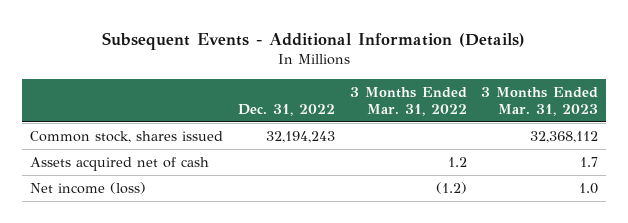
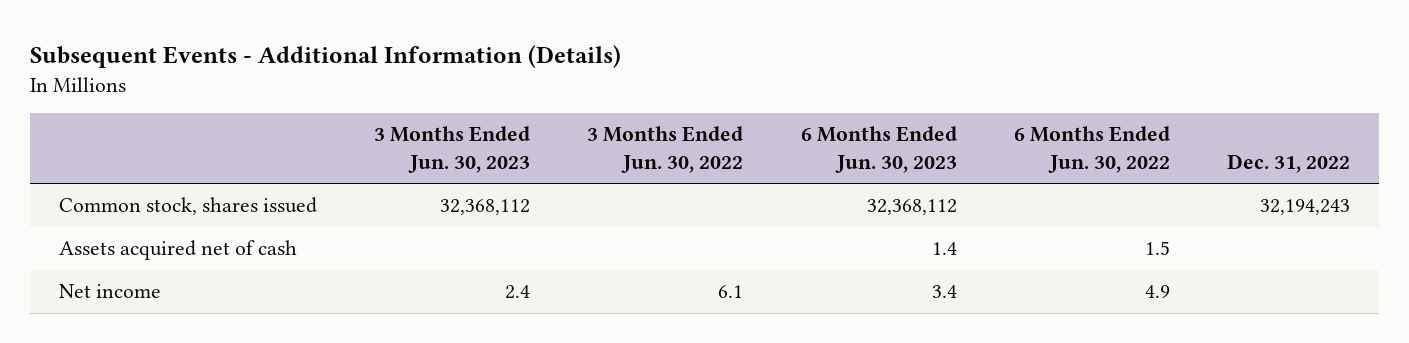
- | Dec. 31, 2022 | 3 Months Ended Mar. 31, 2022 | 3 Months Ended Mar. 31, 2023
+ | 3 Months Ended Jun. 30, 2023 | 3 Months Ended Jun. 30, 2022 | 6 Months Ended Jun. 30, 2023 | 6 Months Ended Jun. 30, 2022 | Dec. 31, 2022
- Net income (loss) | | (1.2) | 1.0
+ Net income | 2.4 | 6.1 | 3.4 | 4.9 |

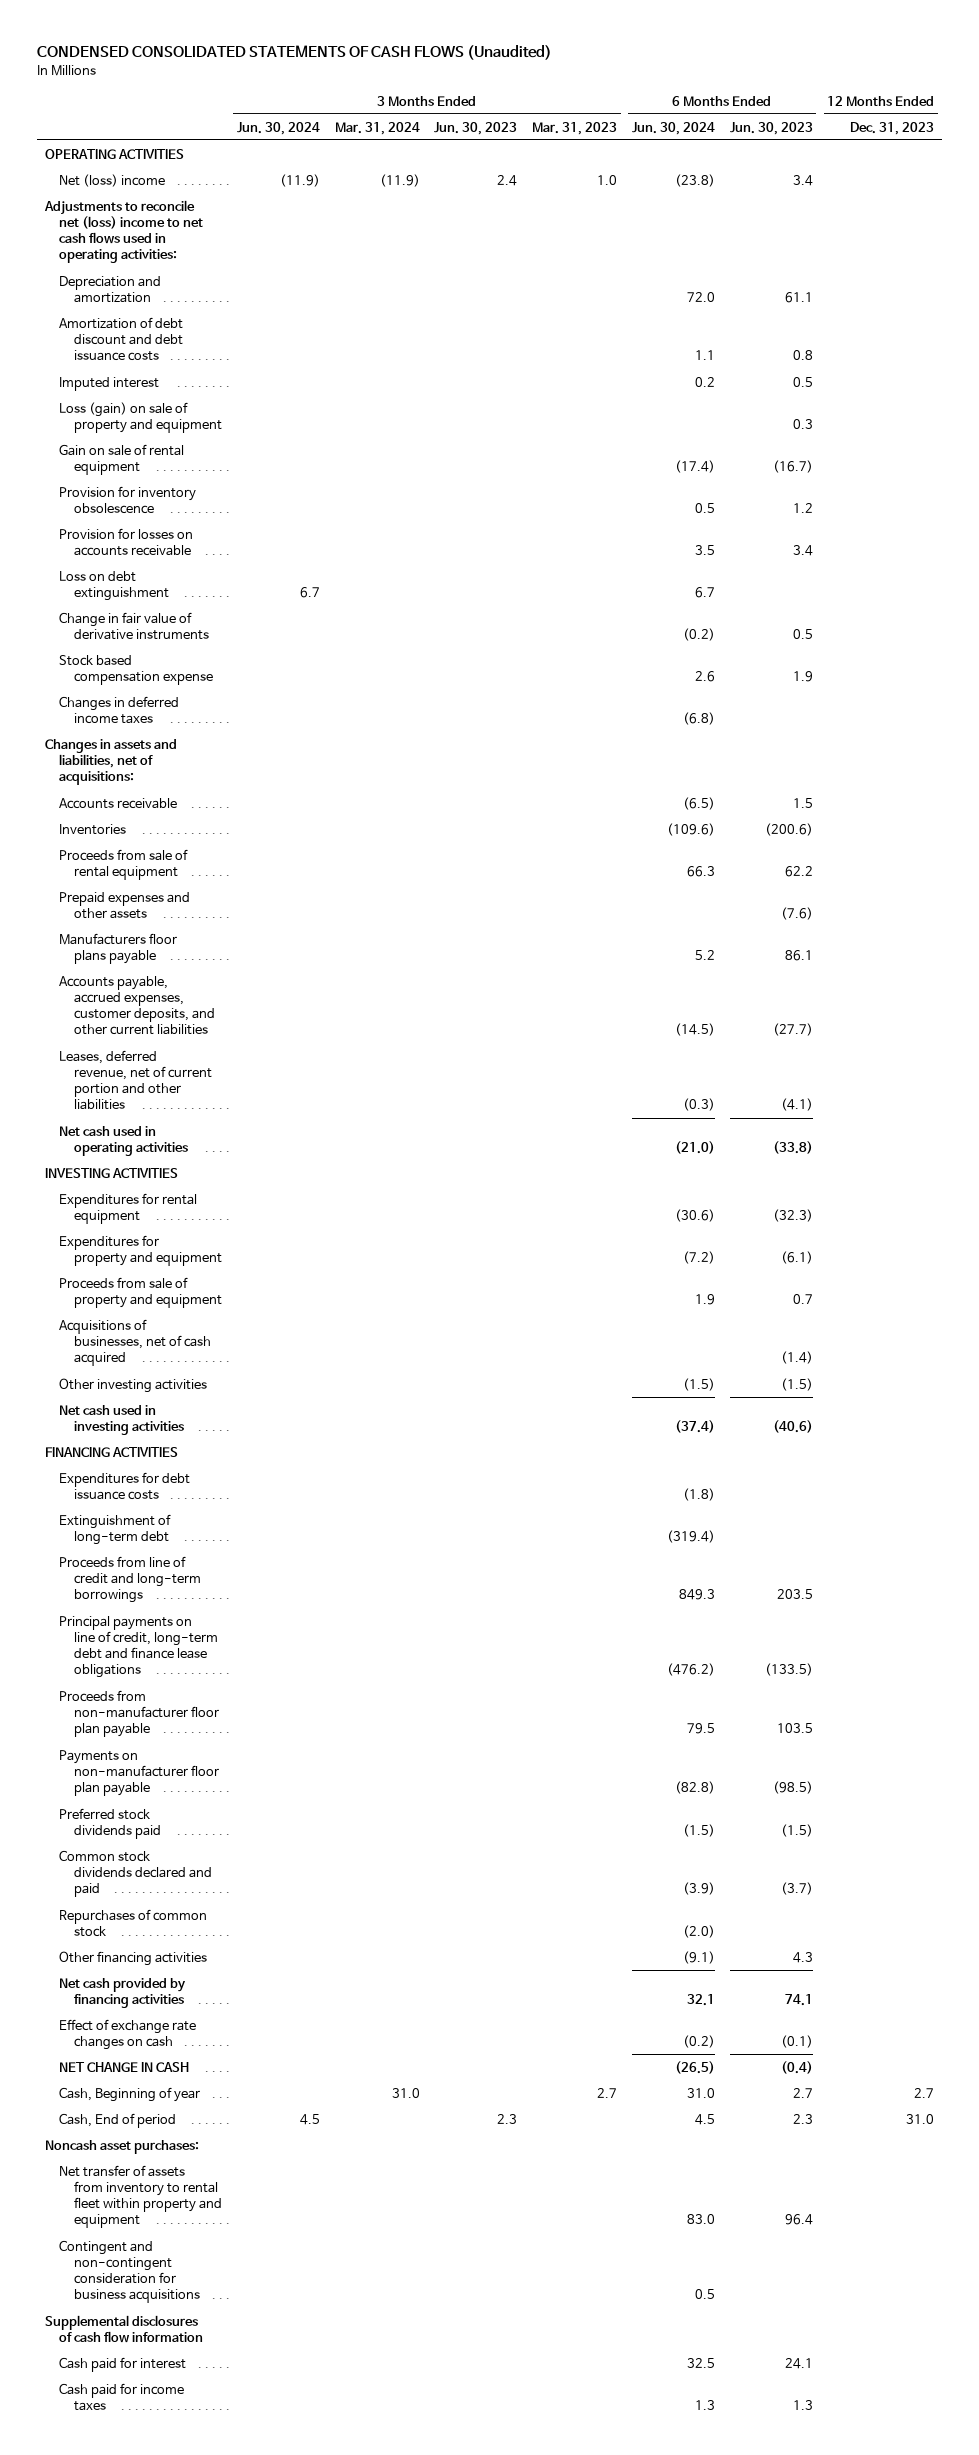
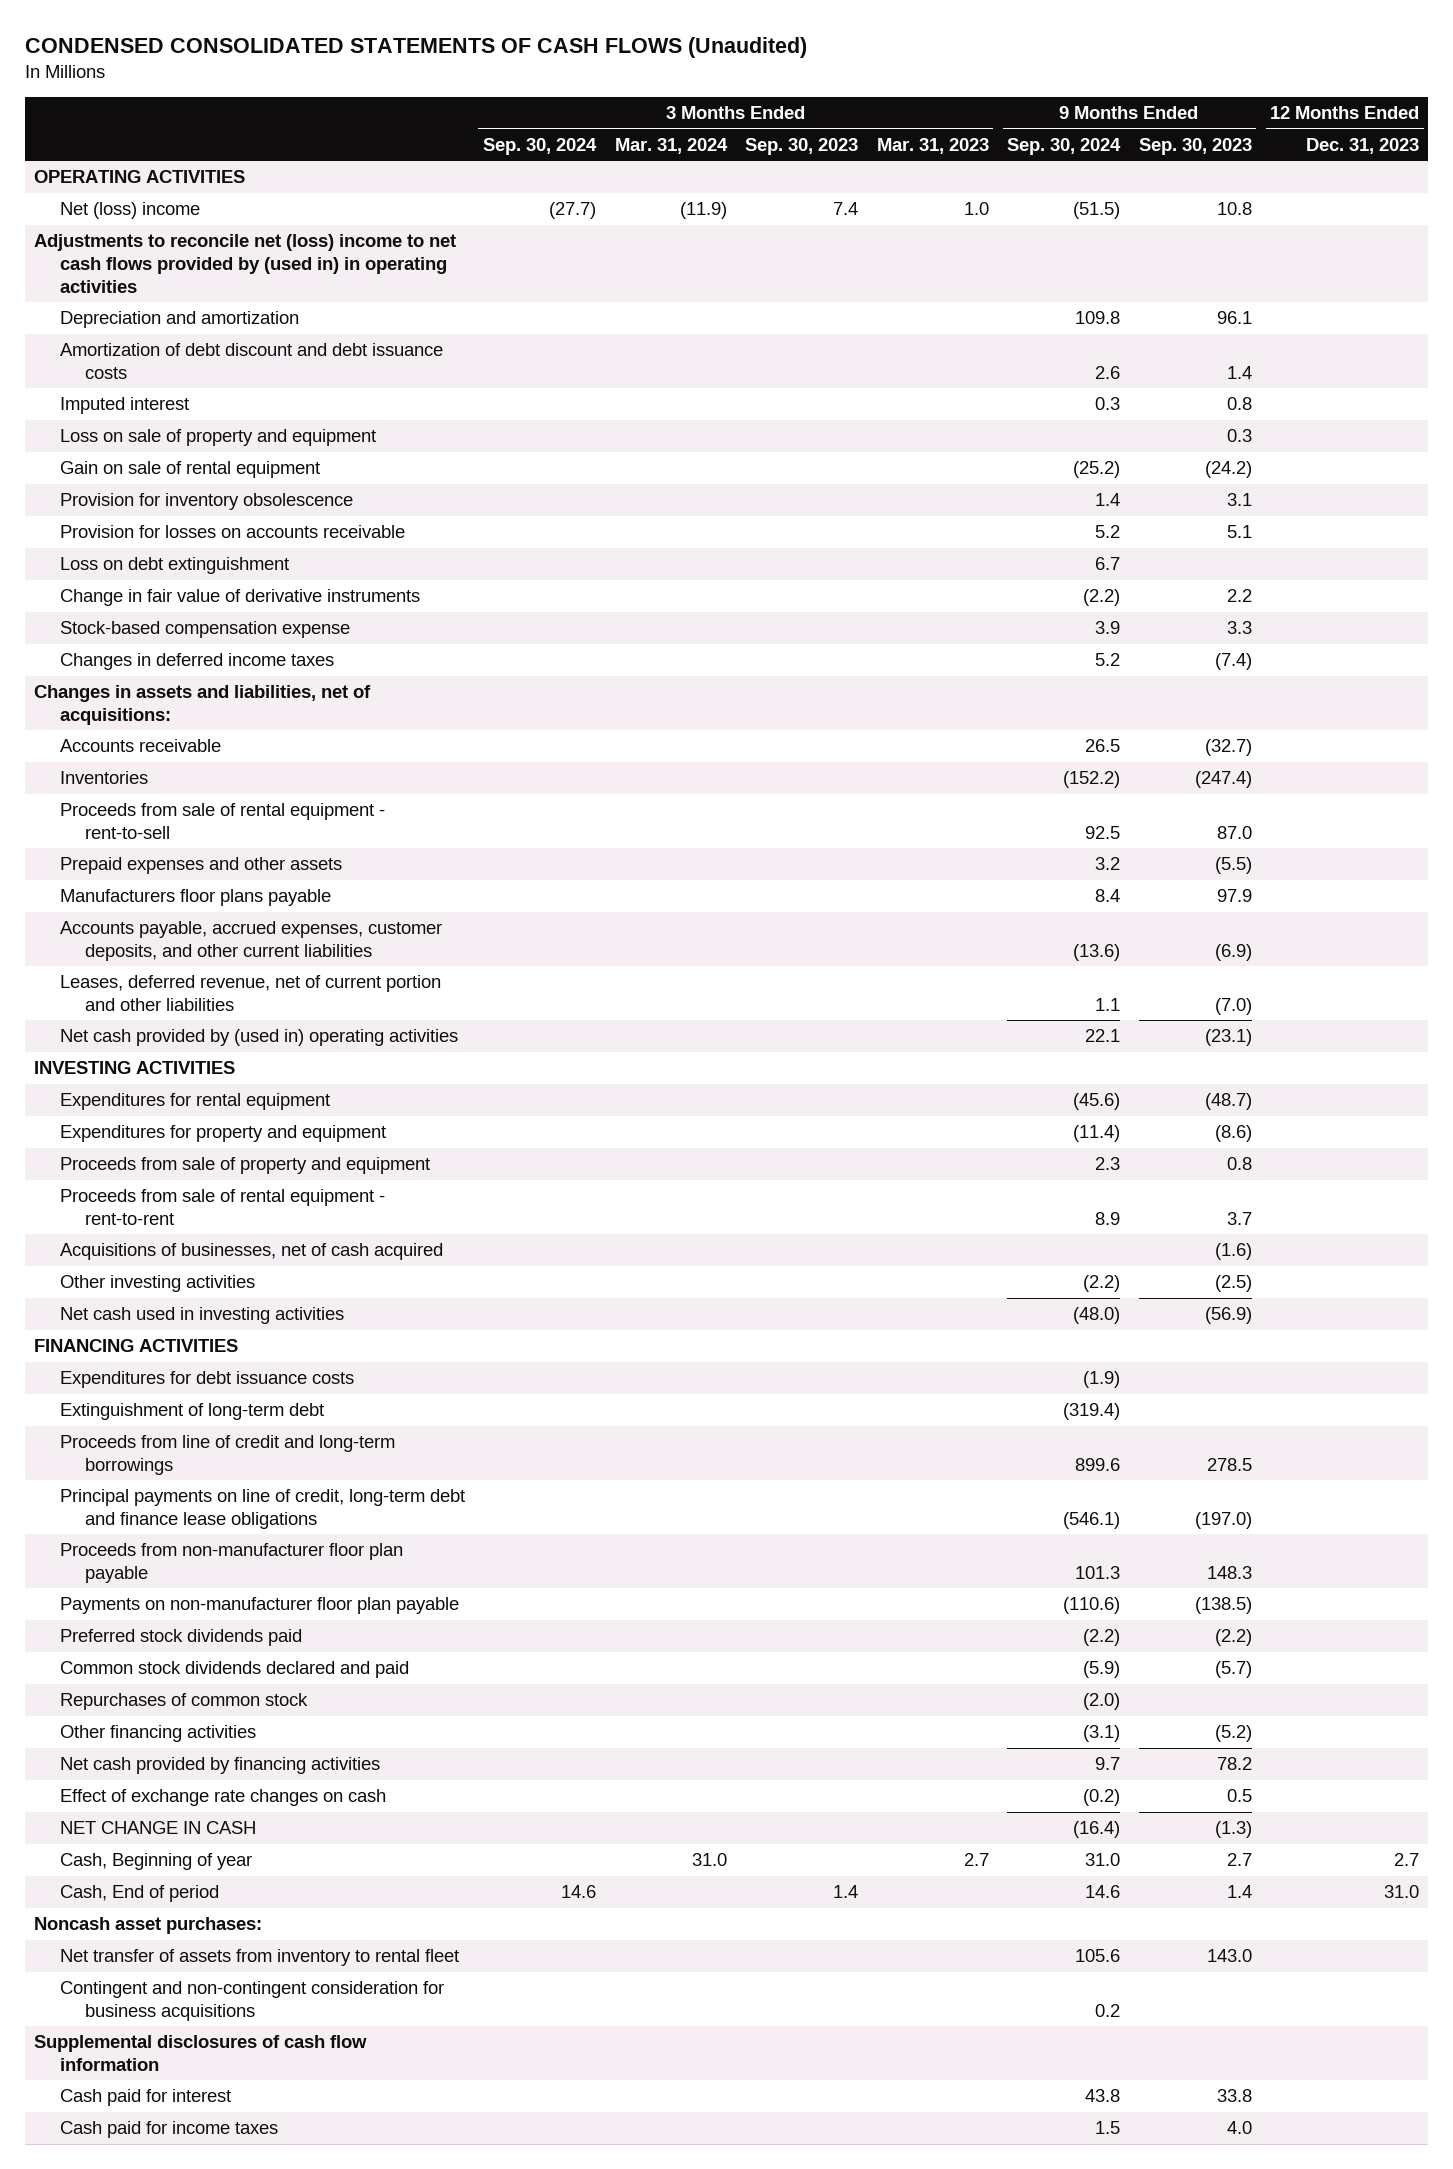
- | 3 Months Ended Jun. 30, 2024 | 3 Months Ended Mar. 31, 2024 | 3 Months Ended Jun. 30, 2023 | 3 Months Ended Mar. 31, 2023 | 6 Months Ended Jun. 30, 2024 | 6 Months Ended Jun. 30, 2023 | 12 Months Ended Dec. 31, 2023
+ | 3 Months Ended Sep. 30, 2024 | 3 Months Ended Mar. 31, 2024 | 3 Months Ended Sep. 30, 2023 | 3 Months Ended Mar. 31, 2023 | 9 Months Ended Sep. 30, 2024 | 9 Months Ended Sep. 30, 2023 | 12 Months Ended Dec. 31, 2023
- Adjustments to reconcile net (loss) income to net cash flows used in operating activities:
+ Adjustments to reconcile net (loss) income to net cash flows provided by (used in) in operating activities
- Loss (gain) on sale of property and equipment | | | | | | 0.3 |
+ Loss on sale of property and equipment | | | | | | 0.3 |
- Stock based compensation expense | | | | | 2.6 | 1.9 |
+ Stock-based compensation expense | | | | | 3.9 | 3.3 |
- Proceeds from sale of rental equipment | | | | | 66.3 | 62.2 |
+ Proceeds from sale of rental equipment - rent-to-sell | | | | | 92.5 | 87.0 |
- Net cash used in operating activities | | | | | (21.0) | (33.8) |
+ Net cash provided by (used in) operating activities | | | | | 22.1 | (23.1) |
+ Proceeds from sale of rental equipment - rent-to-rent | | | | | 8.9 | 3.7 |
- Net transfer of assets from inventory to rental fleet within property and equipment | | | | | 83.0 | 96.4 |
+ Net transfer of assets from inventory to rental fleet | | | | | 105.6 | 143.0 |

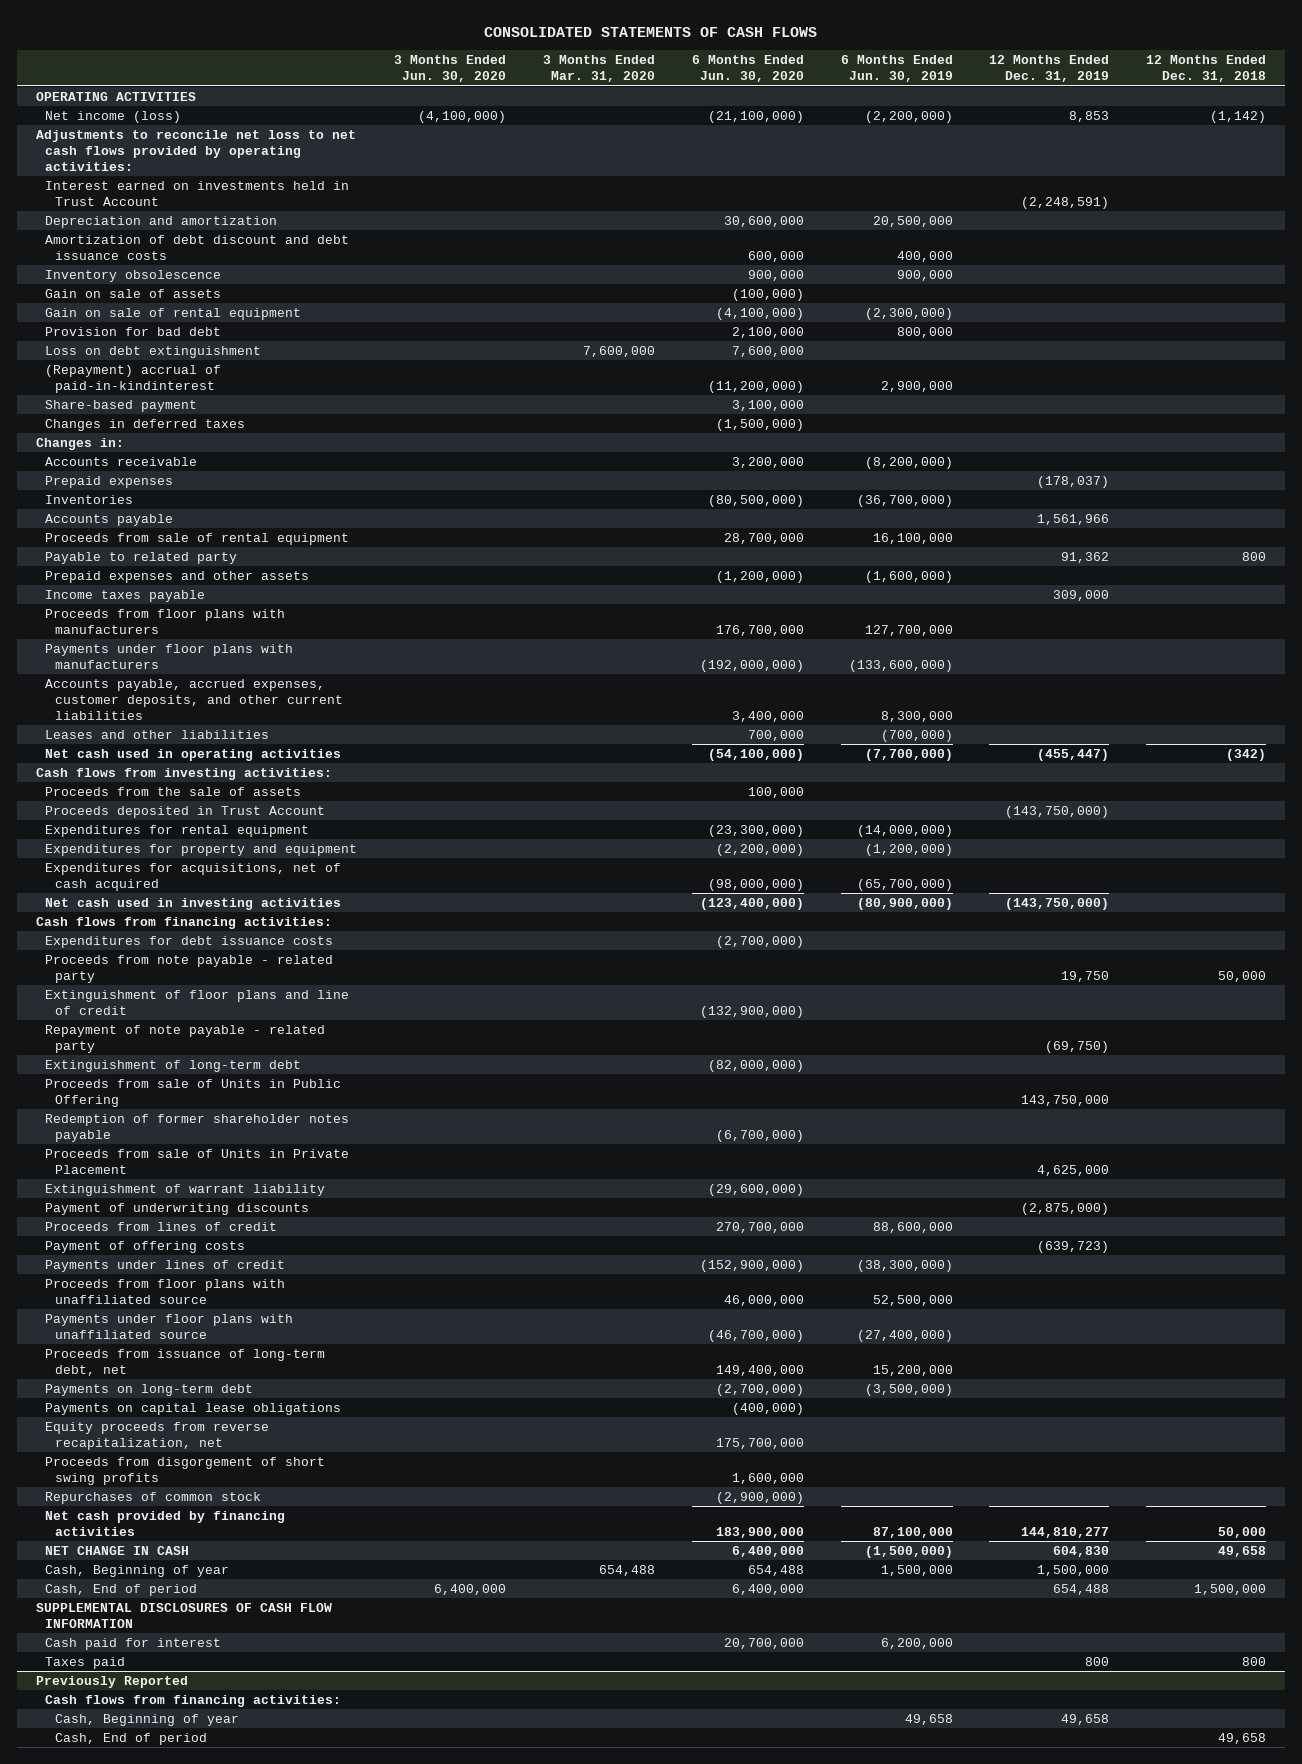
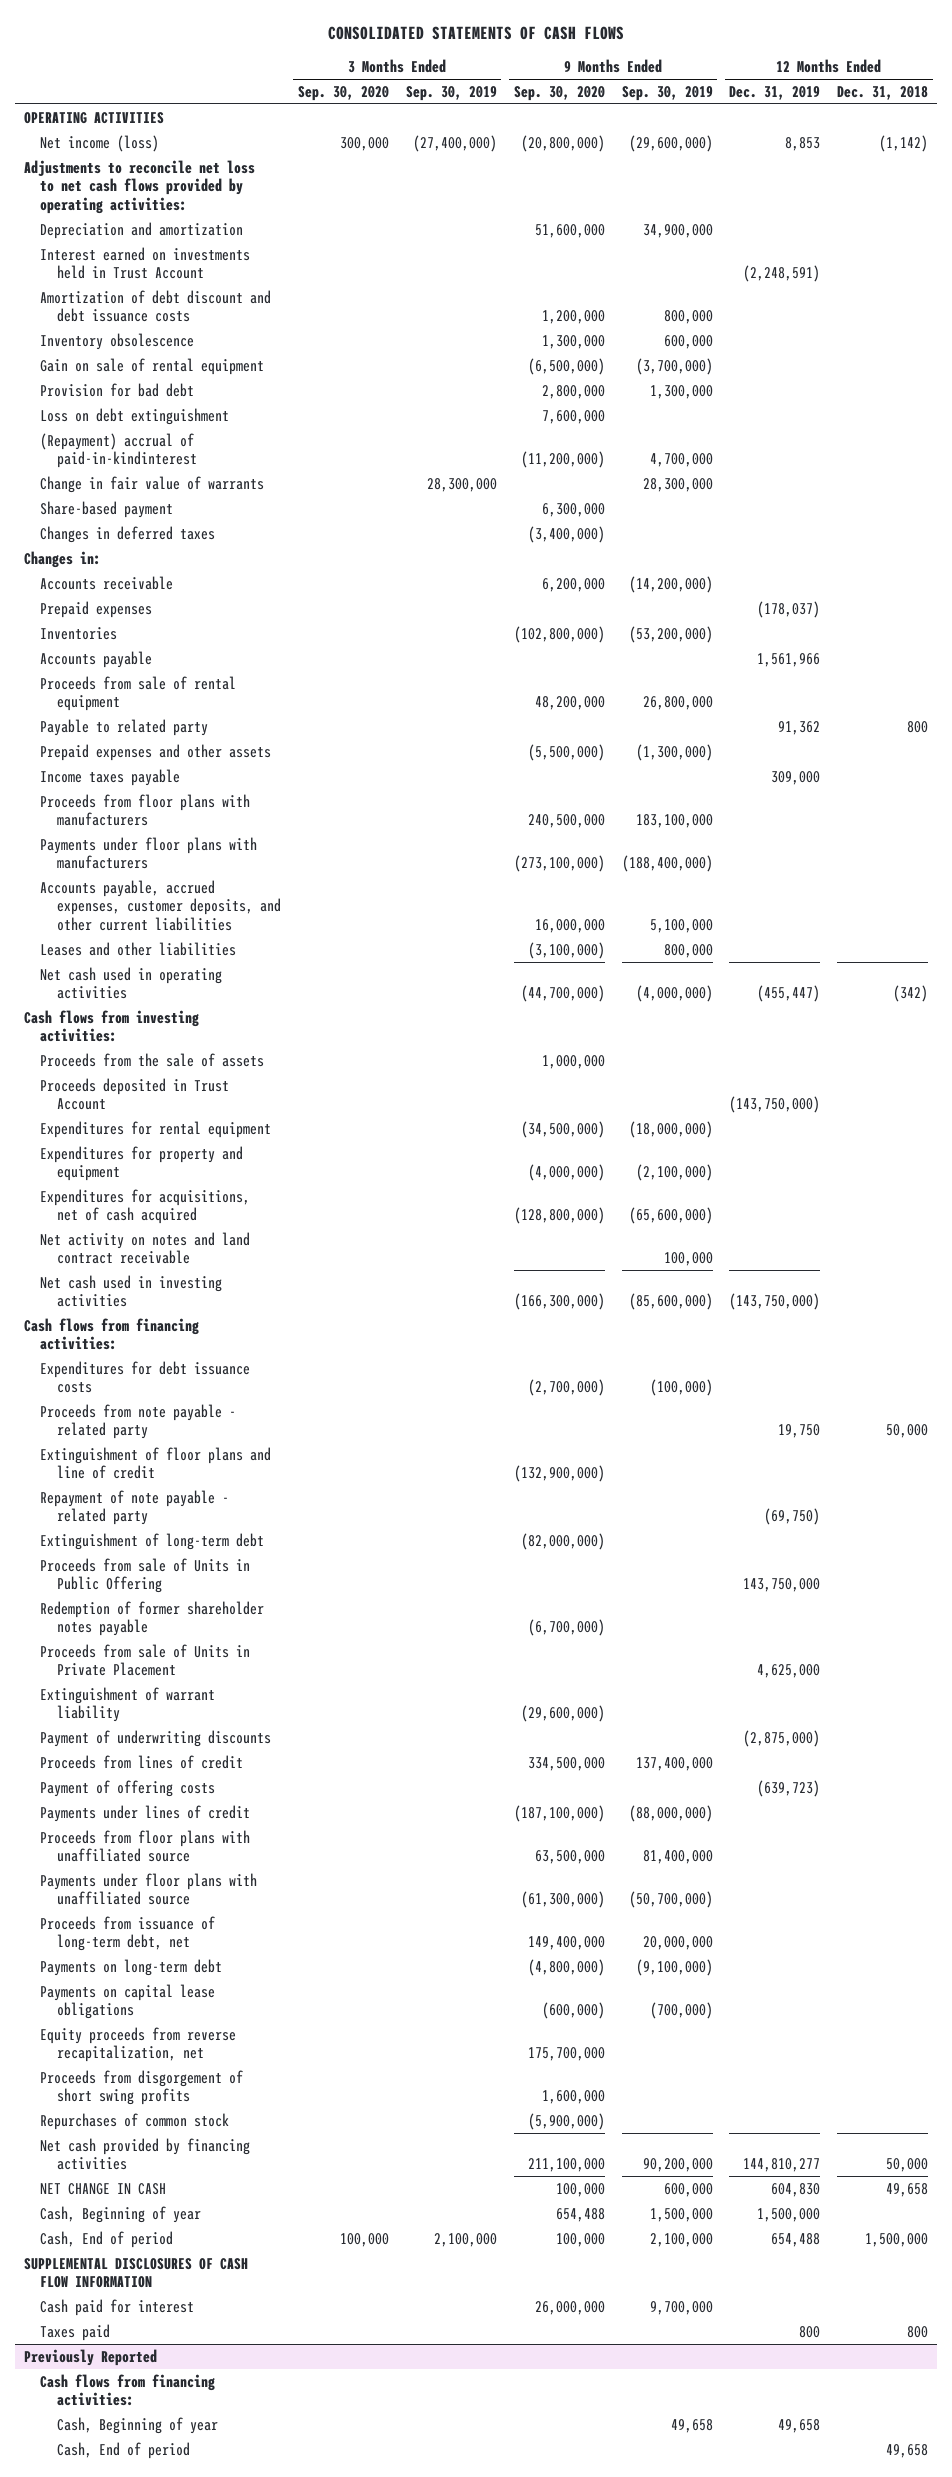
- | 3 Months Ended Jun. 30, 2020 | 3 Months Ended Mar. 31, 2020 | 6 Months Ended Jun. 30, 2020 | 6 Months Ended Jun. 30, 2019 | 12 Months Ended Dec. 31, 2019 | 12 Months Ended Dec. 31, 2018
+ | 3 Months Ended Sep. 30, 2020 | 3 Months Ended Sep. 30, 2019 | 9 Months Ended Sep. 30, 2020 | 9 Months Ended Sep. 30, 2019 | 12 Months Ended Dec. 31, 2019 | 12 Months Ended Dec. 31, 2018
moved down: Interest earned on investments held in Trust Account | | | | | (2,248,591) |
- Gain on sale of assets | | | (100,000) | | |
+ Change in fair value of warrants | | 28,300,000 | | 28,300,000 | |
+ Net activity on notes and land contract receivable | | | | 100,000 | |

